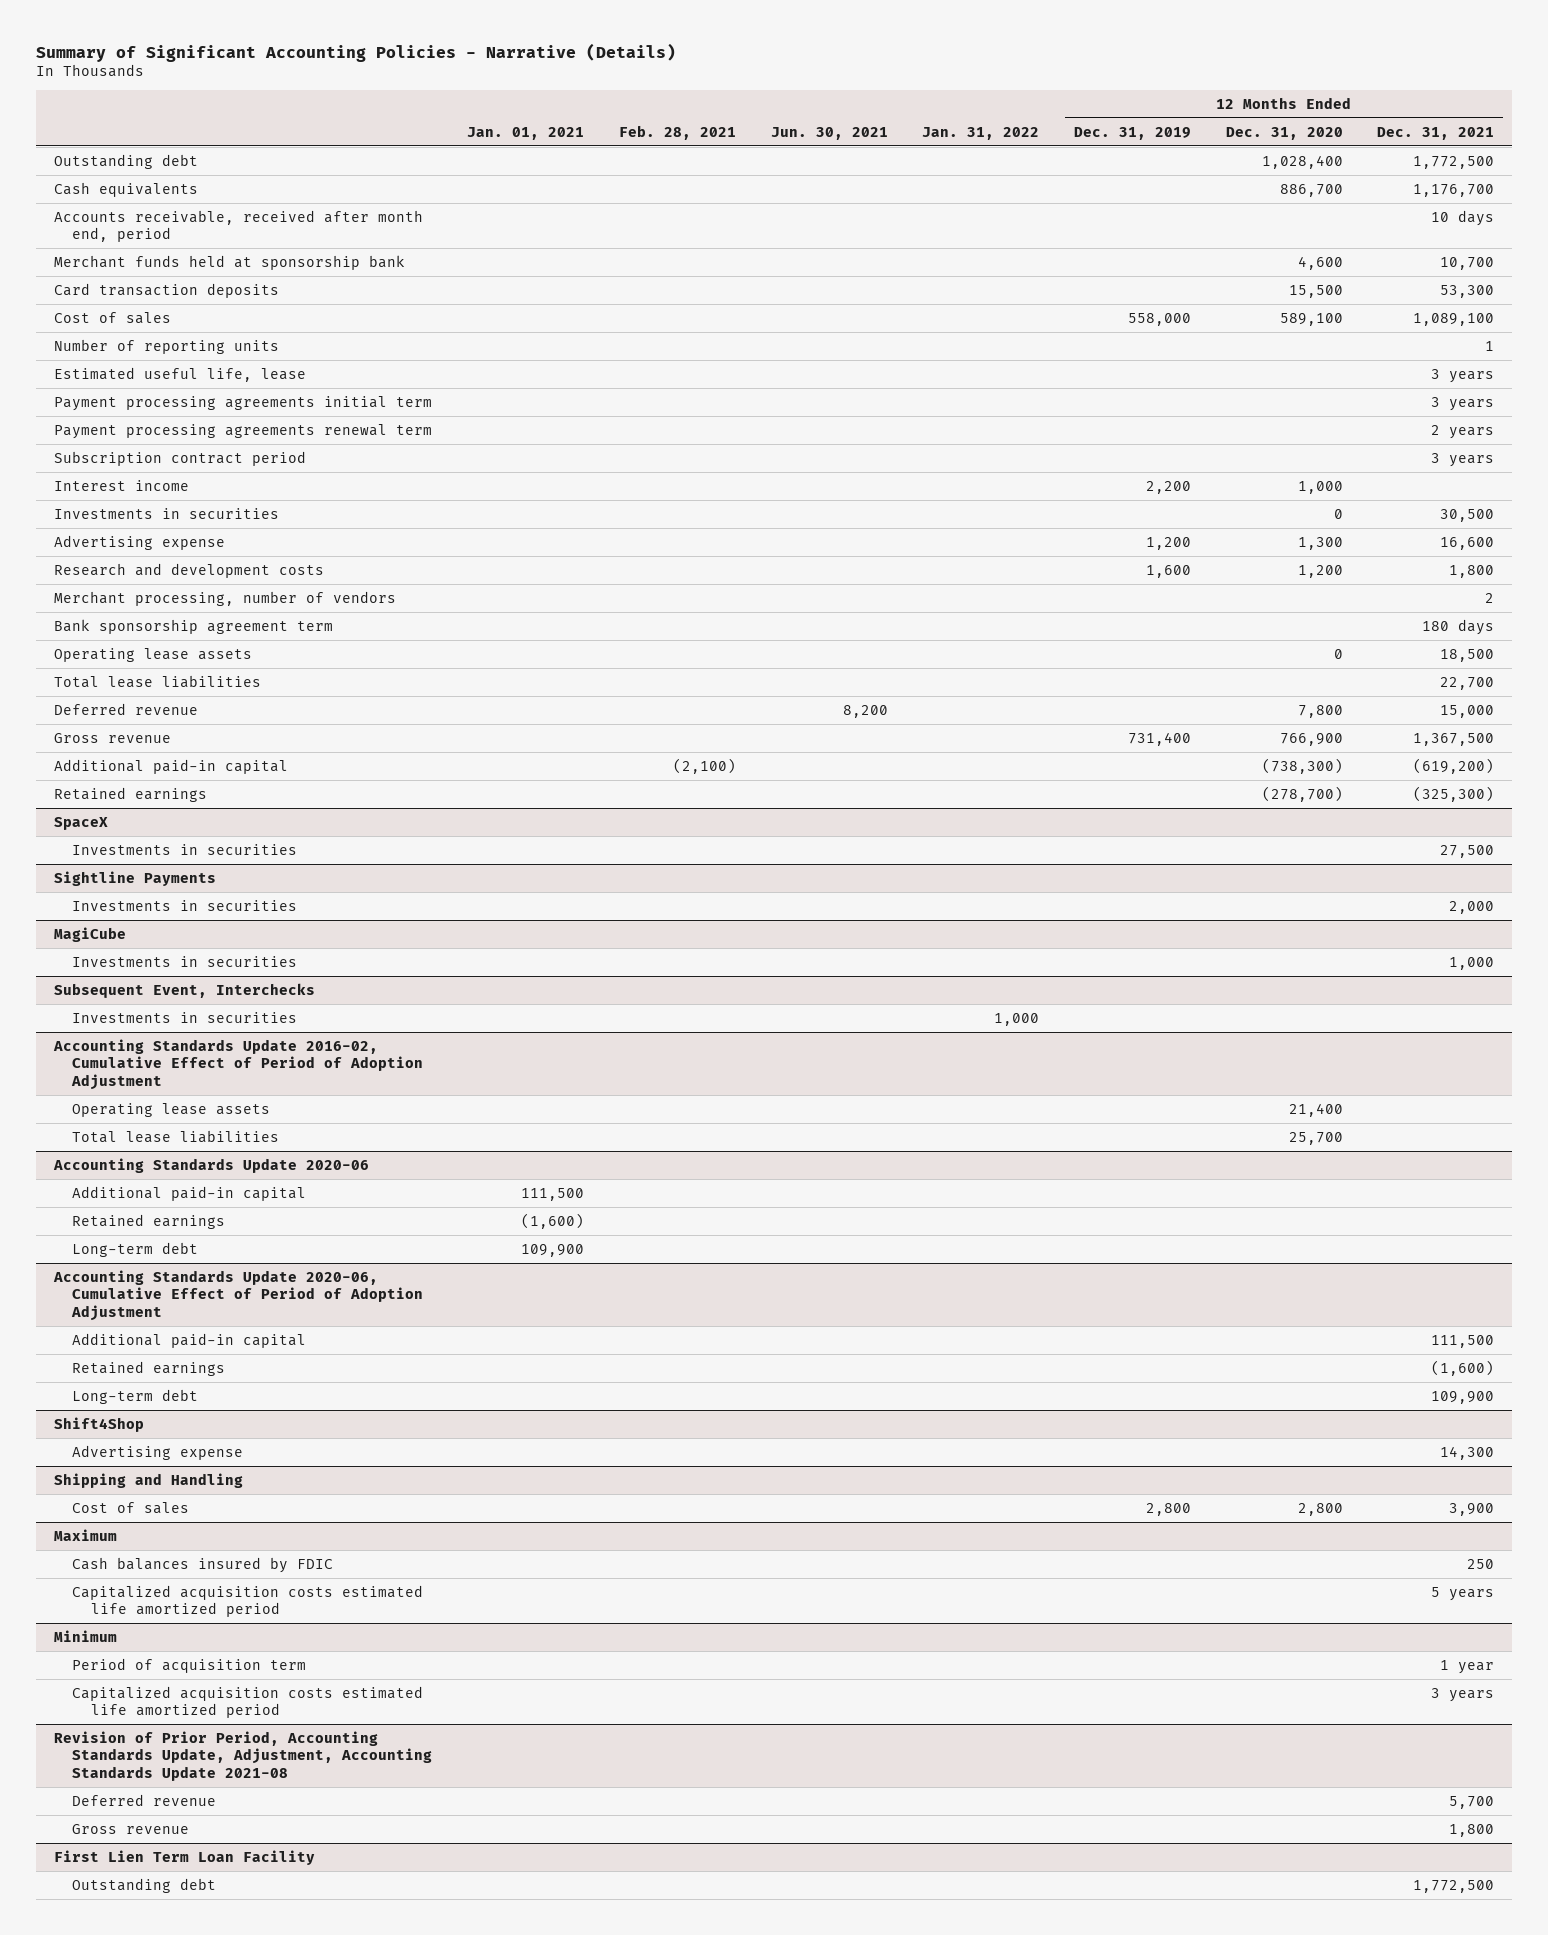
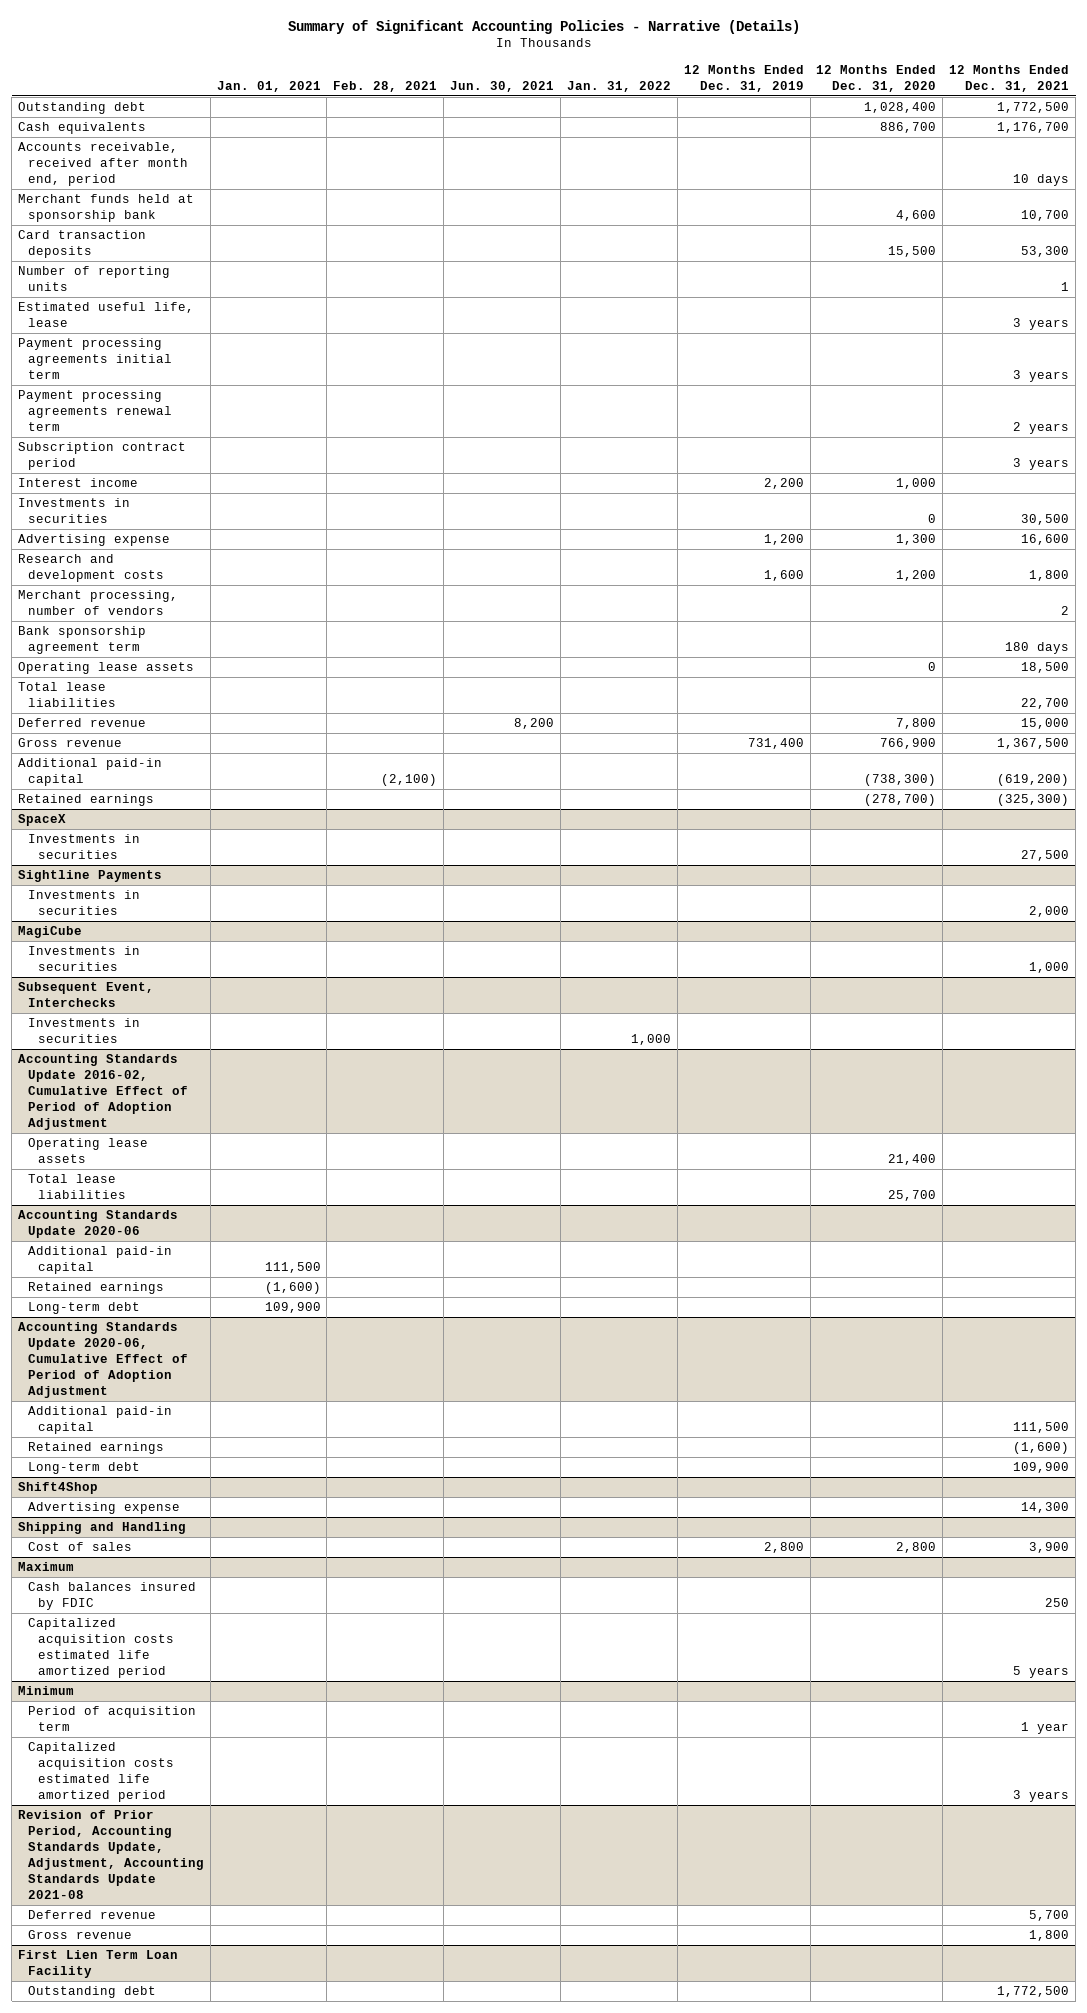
- Cost of sales | | | | | 558,000 | 589,100 | 1,089,100

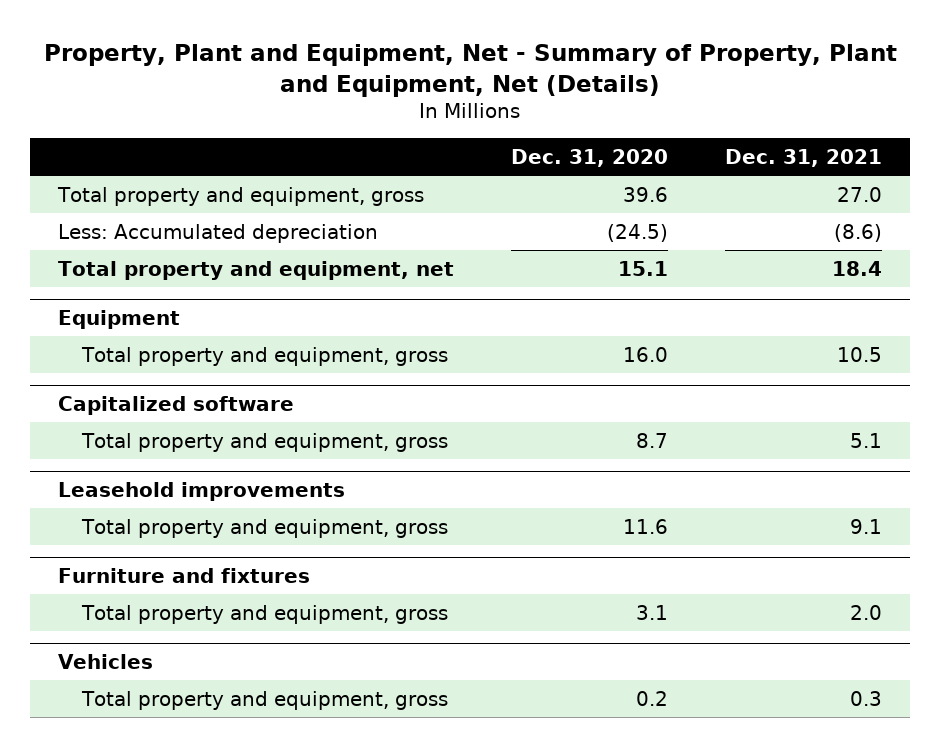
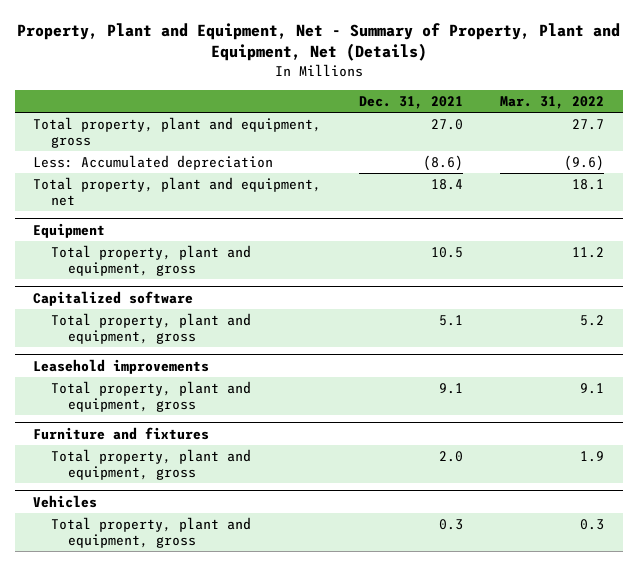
- | Dec. 31, 2020 | Dec. 31, 2021
+ | Dec. 31, 2021 | Mar. 31, 2022
- Total property and equipment, gross | 39.6 | 27.0
+ Total property, plant and equipment, gross | 27.0 | 27.7
- Total property and equipment, net | 15.1 | 18.4
+ Total property, plant and equipment, net | 18.4 | 18.1
@ Equipment
- Total property and equipment, gross | 16.0 | 10.5
+ Total property, plant and equipment, gross | 10.5 | 11.2
@ Capitalized software
- Total property and equipment, gross | 8.7 | 5.1
+ Total property, plant and equipment, gross | 5.1 | 5.2
@ Leasehold improvements
- Total property and equipment, gross | 11.6 | 9.1
+ Total property, plant and equipment, gross | 9.1 | 9.1
@ Furniture and fixtures
- Total property and equipment, gross | 3.1 | 2.0
+ Total property, plant and equipment, gross | 2.0 | 1.9
@ Vehicles
- Total property and equipment, gross | 0.2 | 0.3
+ Total property, plant and equipment, gross | 0.3 | 0.3

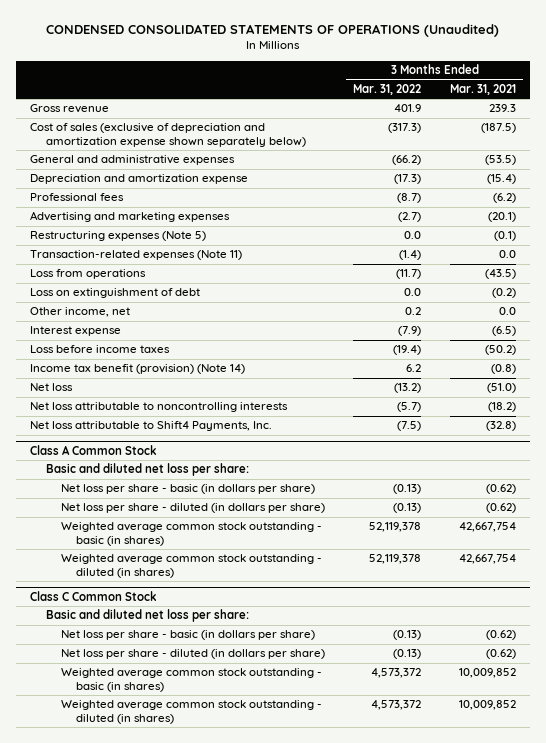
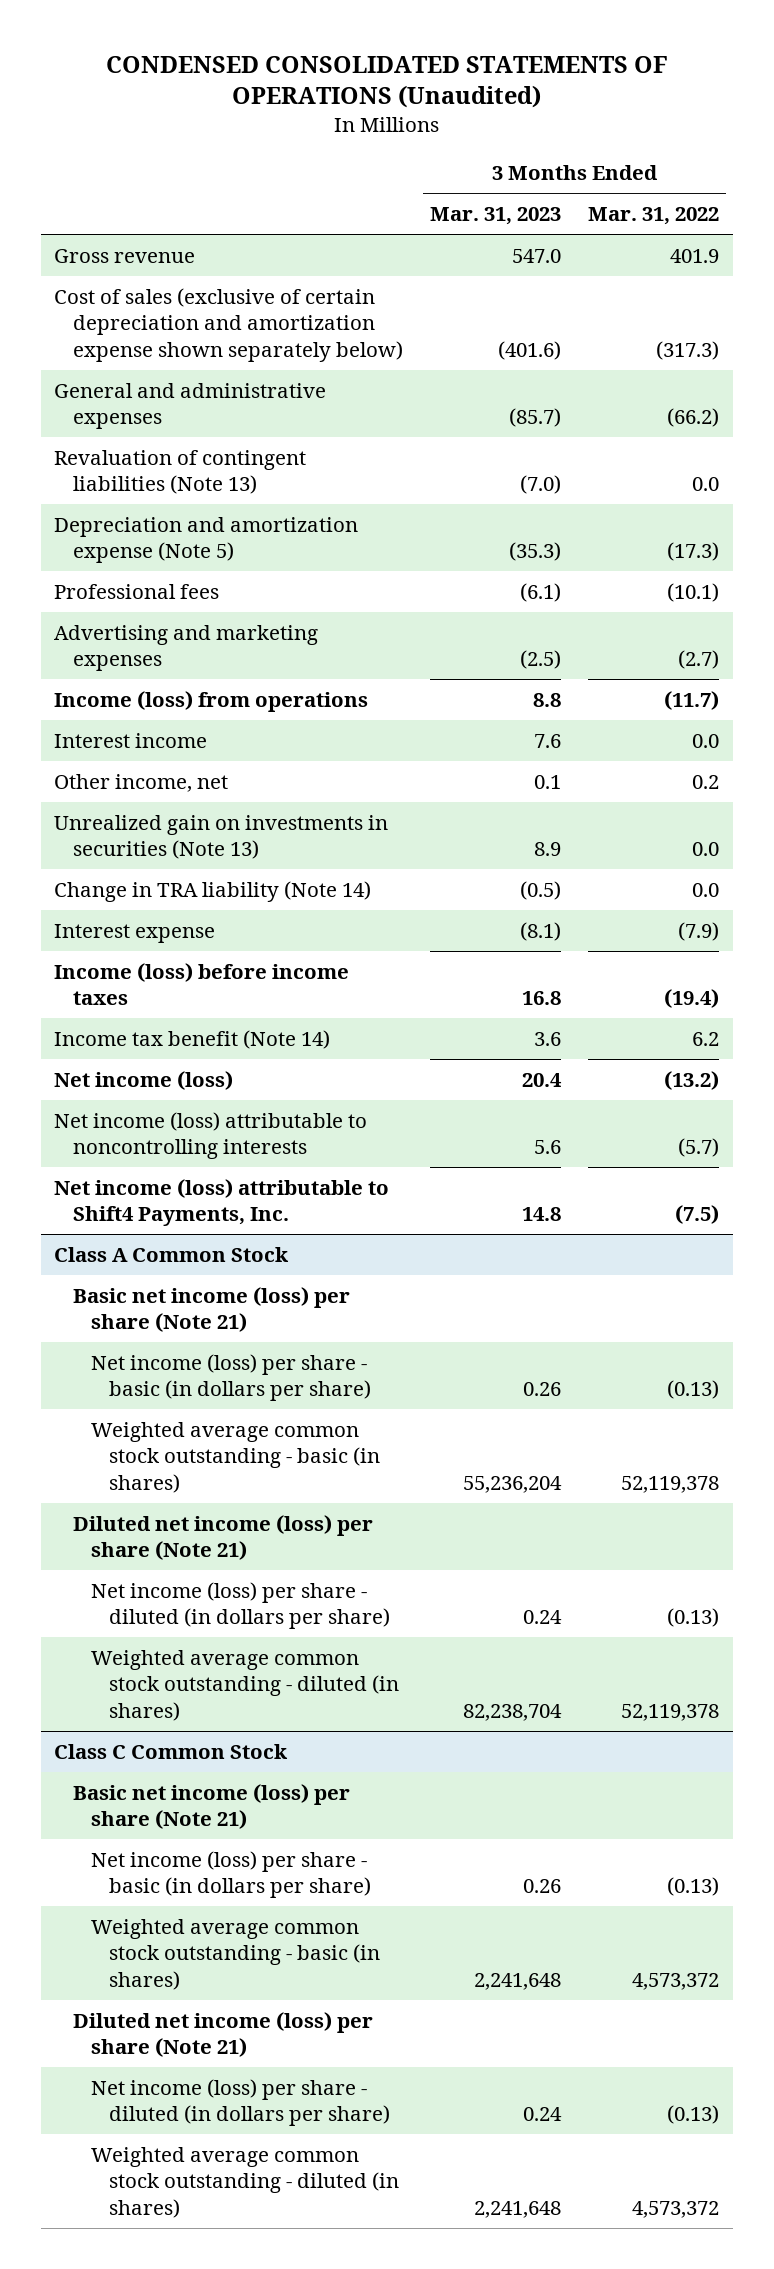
- | 3 Months Ended Mar. 31, 2022 | 3 Months Ended Mar. 31, 2021
+ | 3 Months Ended Mar. 31, 2023 | 3 Months Ended Mar. 31, 2022
- Cost of sales (exclusive of depreciation and amortization expense shown separately below) | (317.3) | (187.5)
+ Cost of sales (exclusive of certain depreciation and amortization expense shown separately below) | (401.6) | (317.3)
- Depreciation and amortization expense | (17.3) | (15.4)
- Professional fees | (8.7) | (6.2)
+ Revaluation of contingent liabilities (Note 13) | (7.0) | 0.0
+ Depreciation and amortization expense (Note 5) | (35.3) | (17.3)
+ Professional fees | (6.1) | (10.1)
- Restructuring expenses (Note 5) | 0.0 | (0.1)
- Transaction-related expenses (Note 11) | (1.4) | 0.0
- Loss from operations | (11.7) | (43.5)
- Loss on extinguishment of debt | 0.0 | (0.2)
+ Income (loss) from operations | 8.8 | (11.7)
+ Interest income | 7.6 | 0.0
+ Unrealized gain on investments in securities (Note 13) | 8.9 | 0.0
+ Change in TRA liability (Note 14) | (0.5) | 0.0
- Loss before income taxes | (19.4) | (50.2)
- Income tax benefit (provision) (Note 14) | 6.2 | (0.8)
- Net loss | (13.2) | (51.0)
- Net loss attributable to noncontrolling interests | (5.7) | (18.2)
- Net loss attributable to Shift4 Payments, Inc. | (7.5) | (32.8)
+ Income (loss) before income taxes | 16.8 | (19.4)
+ Income tax benefit (Note 14) | 3.6 | 6.2
+ Net income (loss) | 20.4 | (13.2)
+ Net income (loss) attributable to noncontrolling interests | 5.6 | (5.7)
+ Net income (loss) attributable to Shift4 Payments, Inc. | 14.8 | (7.5)
@ Class A Common Stock
- Basic and diluted net loss per share:
- Net loss per share - basic (in dollars per share) | (0.13) | (0.62)
- Net loss per share - diluted (in dollars per share) | (0.13) | (0.62)
+ Basic net income (loss) per share (Note 21)
+ Net income (loss) per share - basic (in dollars per share) | 0.26 | (0.13)
+ Diluted net income (loss) per share (Note 21)
+ Net income (loss) per share - diluted (in dollars per share) | 0.24 | (0.13)
@ Class C Common Stock
- Basic and diluted net loss per share:
- Net loss per share - basic (in dollars per share) | (0.13) | (0.62)
- Net loss per share - diluted (in dollars per share) | (0.13) | (0.62)
+ Basic net income (loss) per share (Note 21)
+ Net income (loss) per share - basic (in dollars per share) | 0.26 | (0.13)
+ Diluted net income (loss) per share (Note 21)
+ Net income (loss) per share - diluted (in dollars per share) | 0.24 | (0.13)

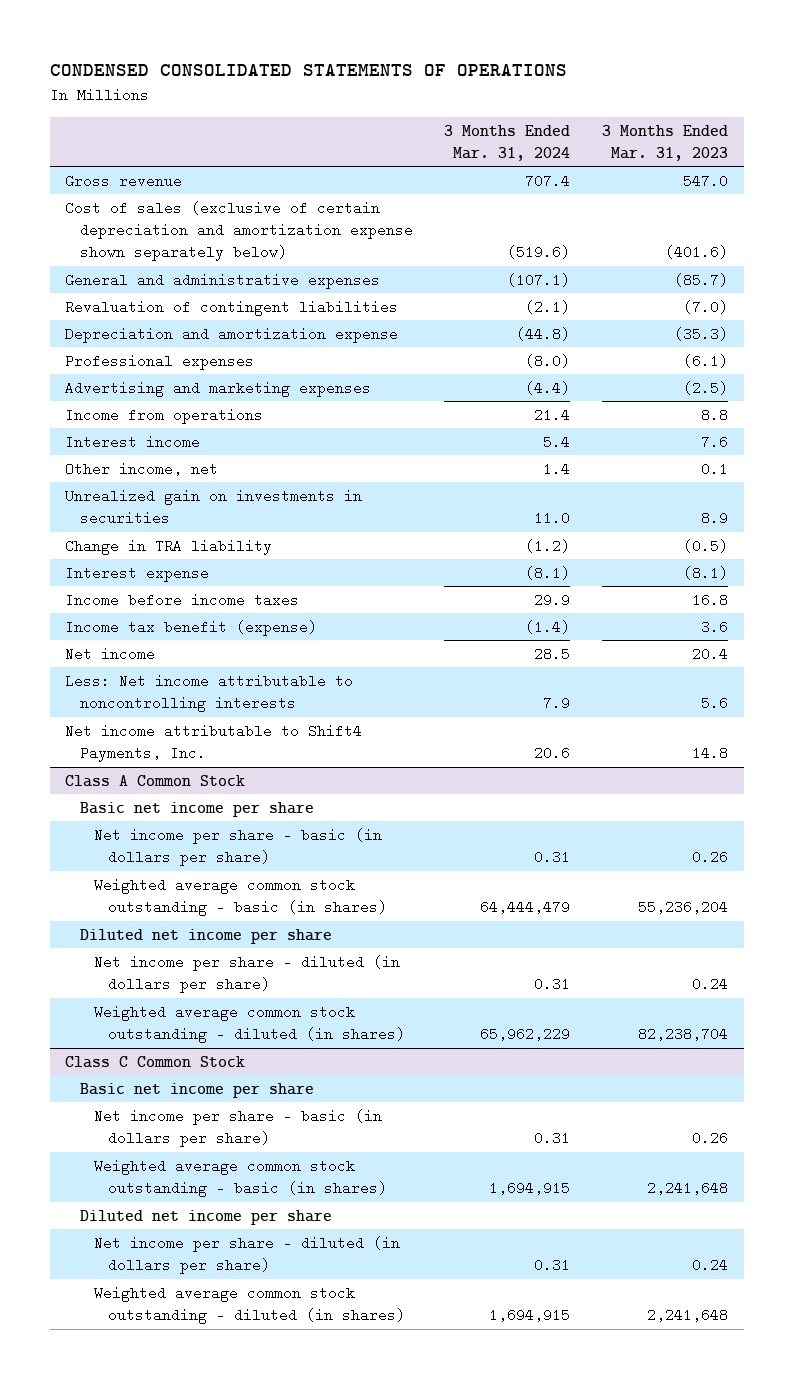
- CONDENSED CONSOLIDATED STATEMENTS OF OPERATIONS (Unaudited)
+ CONDENSED CONSOLIDATED STATEMENTS OF OPERATIONS
- | 3 Months Ended Mar. 31, 2023 | 3 Months Ended Mar. 31, 2022
+ | 3 Months Ended Mar. 31, 2024 | 3 Months Ended Mar. 31, 2023
- Revaluation of contingent liabilities (Note 13) | (7.0) | 0.0
- Depreciation and amortization expense (Note 5) | (35.3) | (17.3)
- Professional fees | (6.1) | (10.1)
+ Revaluation of contingent liabilities | (2.1) | (7.0)
+ Depreciation and amortization expense | (44.8) | (35.3)
+ Professional expenses | (8.0) | (6.1)
- Income (loss) from operations | 8.8 | (11.7)
+ Income from operations | 21.4 | 8.8
- Unrealized gain on investments in securities (Note 13) | 8.9 | 0.0
- Change in TRA liability (Note 14) | (0.5) | 0.0
+ Unrealized gain on investments in securities | 11.0 | 8.9
+ Change in TRA liability | (1.2) | (0.5)
- Income (loss) before income taxes | 16.8 | (19.4)
- Income tax benefit (Note 14) | 3.6 | 6.2
- Net income (loss) | 20.4 | (13.2)
- Net income (loss) attributable to noncontrolling interests | 5.6 | (5.7)
- Net income (loss) attributable to Shift4 Payments, Inc. | 14.8 | (7.5)
+ Income before income taxes | 29.9 | 16.8
+ Income tax benefit (expense) | (1.4) | 3.6
+ Net income | 28.5 | 20.4
+ Less: Net income attributable to noncontrolling interests | 7.9 | 5.6
+ Net income attributable to Shift4 Payments, Inc. | 20.6 | 14.8
@ Class A Common Stock
- Basic net income (loss) per share (Note 21)
- Net income (loss) per share - basic (in dollars per share) | 0.26 | (0.13)
+ Basic net income per share
+ Net income per share - basic (in dollars per share) | 0.31 | 0.26
- Diluted net income (loss) per share (Note 21)
- Net income (loss) per share - diluted (in dollars per share) | 0.24 | (0.13)
+ Diluted net income per share
+ Net income per share - diluted (in dollars per share) | 0.31 | 0.24
@ Class C Common Stock
- Basic net income (loss) per share (Note 21)
- Net income (loss) per share - basic (in dollars per share) | 0.26 | (0.13)
+ Basic net income per share
+ Net income per share - basic (in dollars per share) | 0.31 | 0.26
- Diluted net income (loss) per share (Note 21)
- Net income (loss) per share - diluted (in dollars per share) | 0.24 | (0.13)
+ Diluted net income per share
+ Net income per share - diluted (in dollars per share) | 0.31 | 0.24

